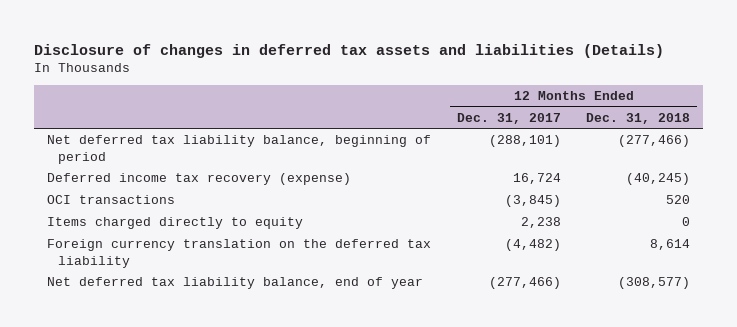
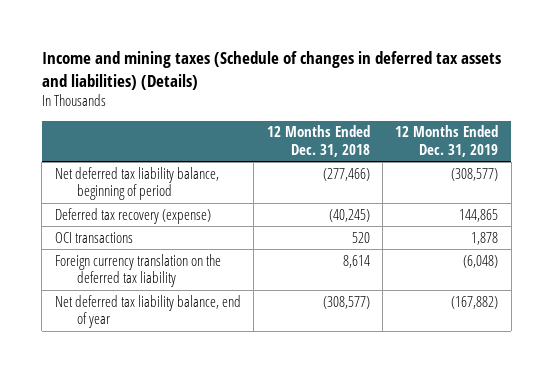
- Disclosure of changes in deferred tax assets and liabilities (Details)
+ Income and mining taxes (Schedule of changes in deferred tax assets and liabilities) (Details)
- | 12 Months Ended Dec. 31, 2017 | 12 Months Ended Dec. 31, 2018
+ | 12 Months Ended Dec. 31, 2018 | 12 Months Ended Dec. 31, 2019
- Deferred income tax recovery (expense) | 16,724 | (40,245)
+ Deferred tax recovery (expense) | (40,245) | 144,865
- Items charged directly to equity | 2,238 | 0

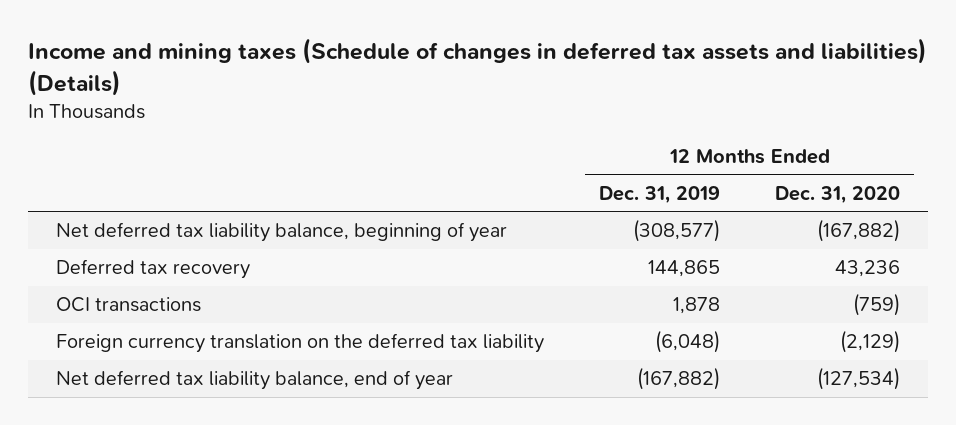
- | 12 Months Ended Dec. 31, 2018 | 12 Months Ended Dec. 31, 2019
+ | 12 Months Ended Dec. 31, 2019 | 12 Months Ended Dec. 31, 2020
- Net deferred tax liability balance, beginning of period | (277,466) | (308,577)
- Deferred tax recovery (expense) | (40,245) | 144,865
+ Net deferred tax liability balance, beginning of year | (308,577) | (167,882)
+ Deferred tax recovery | 144,865 | 43,236

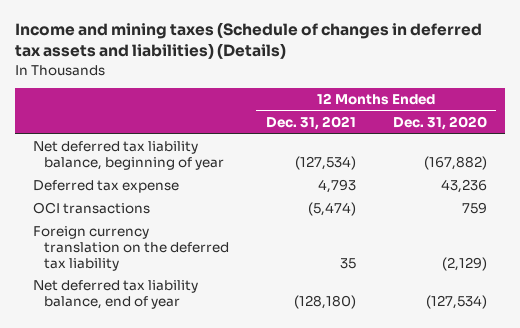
- | 12 Months Ended Dec. 31, 2019 | 12 Months Ended Dec. 31, 2020
+ | 12 Months Ended Dec. 31, 2021 | 12 Months Ended Dec. 31, 2020
- Deferred tax recovery | 144,865 | 43,236
- OCI transactions | 1,878 | (759)
+ Deferred tax expense | 4,793 | 43,236
+ OCI transactions | (5,474) | 759

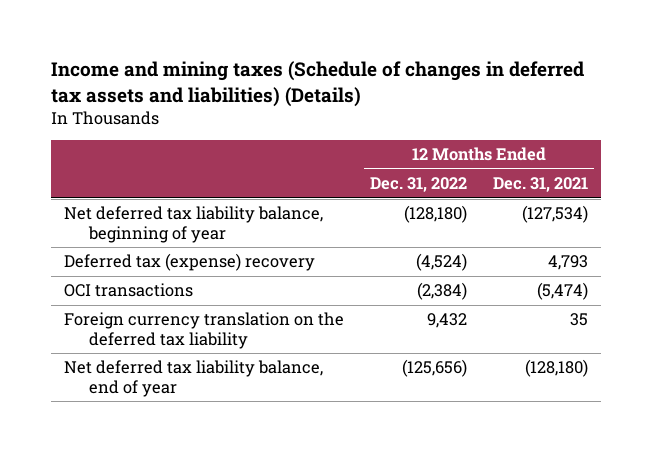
- | 12 Months Ended Dec. 31, 2021 | 12 Months Ended Dec. 31, 2020
+ | 12 Months Ended Dec. 31, 2022 | 12 Months Ended Dec. 31, 2021
- Deferred tax expense | 4,793 | 43,236
+ Deferred tax (expense) recovery | (4,524) | 4,793

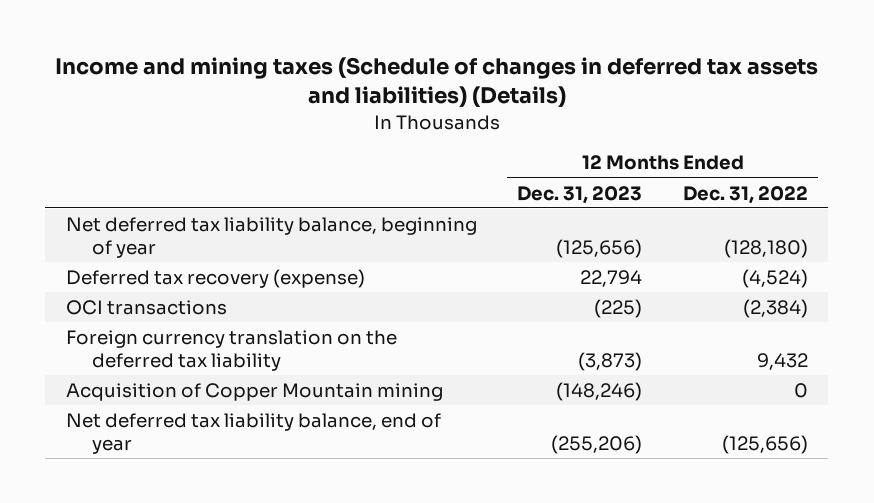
- | 12 Months Ended Dec. 31, 2022 | 12 Months Ended Dec. 31, 2021
+ | 12 Months Ended Dec. 31, 2023 | 12 Months Ended Dec. 31, 2022
- Deferred tax (expense) recovery | (4,524) | 4,793
+ Deferred tax recovery (expense) | 22,794 | (4,524)
+ Acquisition of Copper Mountain mining | (148,246) | 0

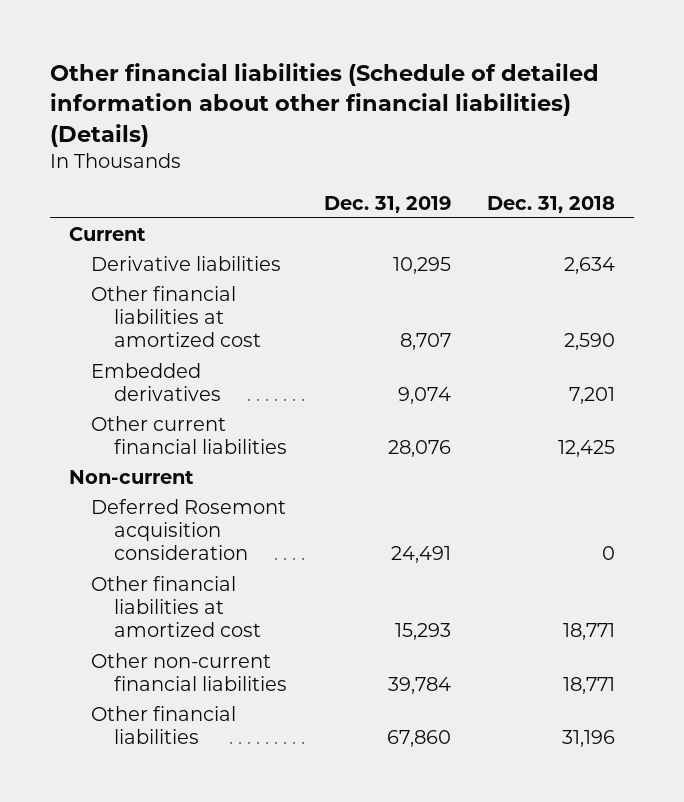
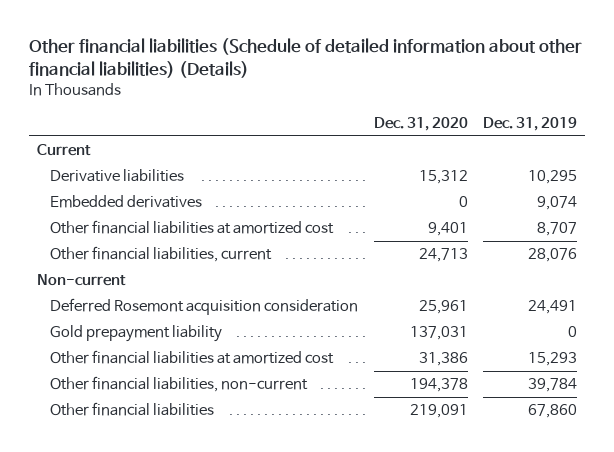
- | Dec. 31, 2019 | Dec. 31, 2018
+ | Dec. 31, 2020 | Dec. 31, 2019
- Other current financial liabilities | 28,076 | 12,425
moved down: Other financial liabilities at amortized cost | 9,401 | 8,707
+ Other financial liabilities, current | 24,713 | 28,076
+ Gold prepayment liability | 137,031 | 0
- Other non-current financial liabilities | 39,784 | 18,771
+ Other financial liabilities, non-current | 194,378 | 39,784

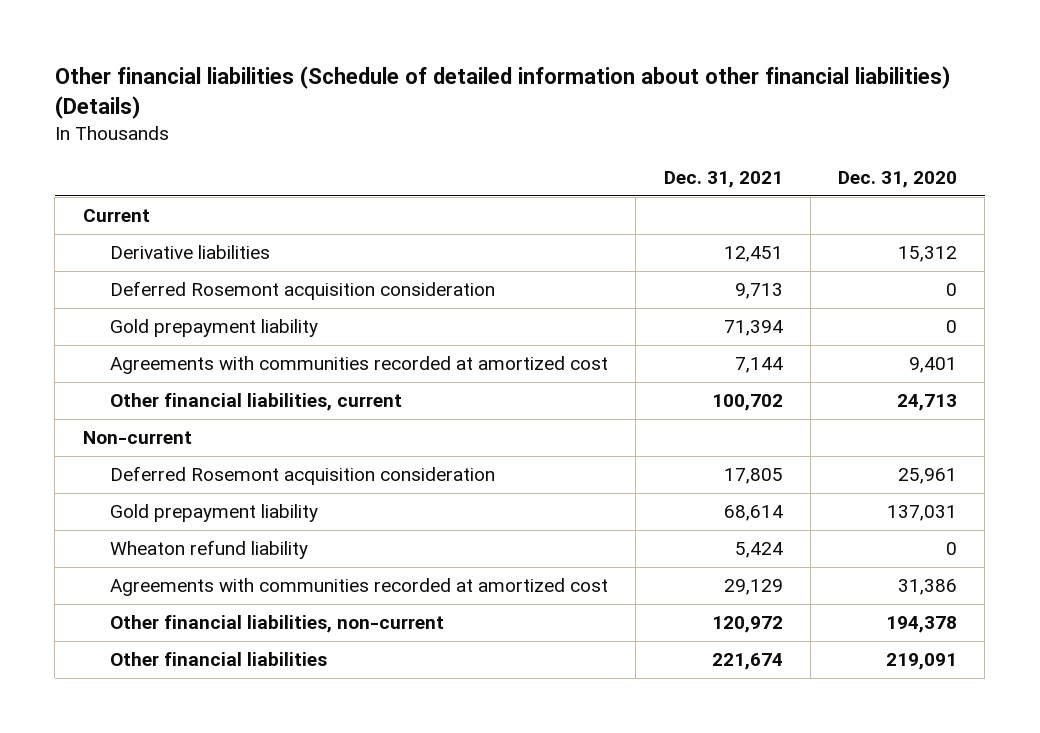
- | Dec. 31, 2020 | Dec. 31, 2019
+ | Dec. 31, 2021 | Dec. 31, 2020
- Embedded derivatives | 0 | 9,074
- Other financial liabilities at amortized cost | 9,401 | 8,707
+ Deferred Rosemont acquisition consideration | 9,713 | 0
+ Gold prepayment liability | 71,394 | 0
+ Agreements with communities recorded at amortized cost | 7,144 | 9,401
- Other financial liabilities at amortized cost | 31,386 | 15,293
+ Wheaton refund liability | 5,424 | 0
+ Agreements with communities recorded at amortized cost | 29,129 | 31,386

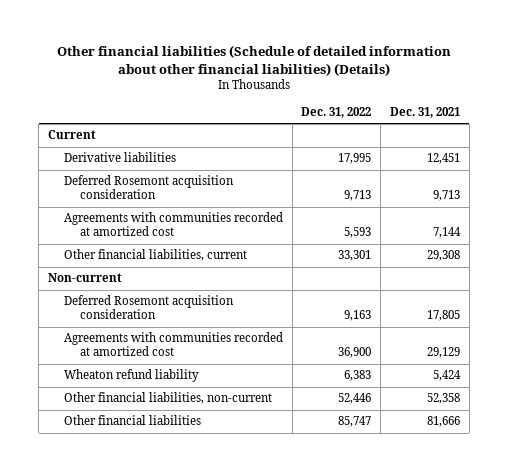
- | Dec. 31, 2021 | Dec. 31, 2020
+ | Dec. 31, 2022 | Dec. 31, 2021
- Gold prepayment liability | 71,394 | 0
- Other financial liabilities, current | 100,702 | 24,713
+ Other financial liabilities, current | 33,301 | 29,308
- Gold prepayment liability | 68,614 | 137,031
- Other financial liabilities, non-current | 120,972 | 194,378
- Other financial liabilities | 221,674 | 219,091
moved down: Wheaton refund liability | 6,383 | 5,424
+ Other financial liabilities, non-current | 52,446 | 52,358
+ Other financial liabilities | 85,747 | 81,666

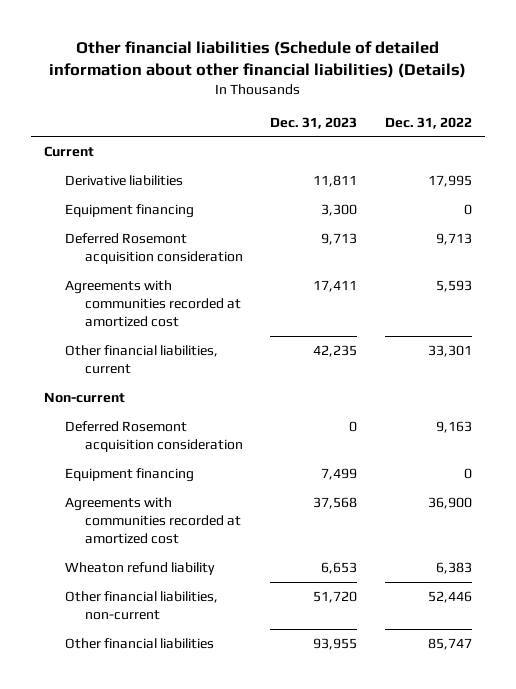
- | Dec. 31, 2022 | Dec. 31, 2021
+ | Dec. 31, 2023 | Dec. 31, 2022
+ Equipment financing | 3,300 | 0
+ Equipment financing | 7,499 | 0

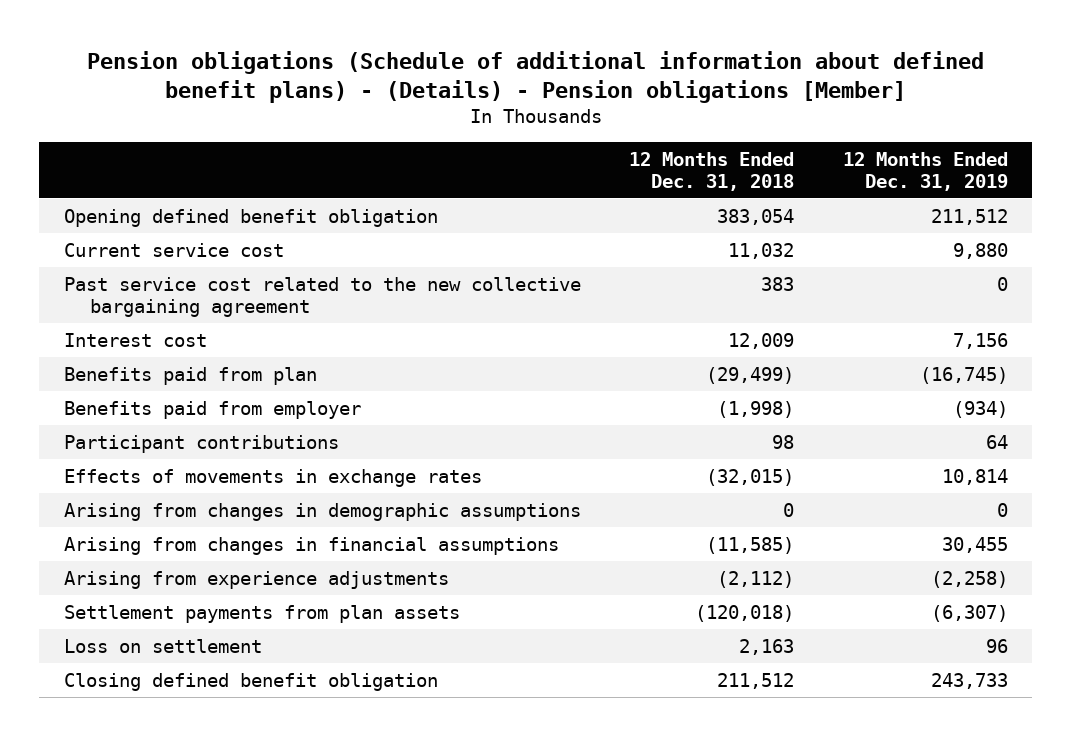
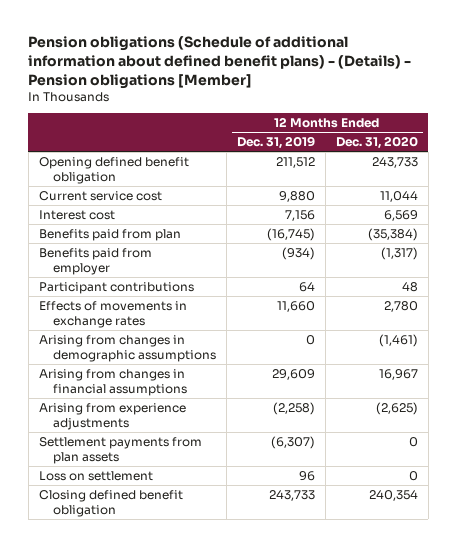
- | 12 Months Ended Dec. 31, 2018 | 12 Months Ended Dec. 31, 2019
+ | 12 Months Ended Dec. 31, 2019 | 12 Months Ended Dec. 31, 2020
- Past service cost related to the new collective bargaining agreement | 383 | 0
- Effects of movements in exchange rates | (32,015) | 10,814
+ Effects of movements in exchange rates | 11,660 | 2,780
- Arising from changes in financial assumptions | (11,585) | 30,455
+ Arising from changes in financial assumptions | 29,609 | 16,967

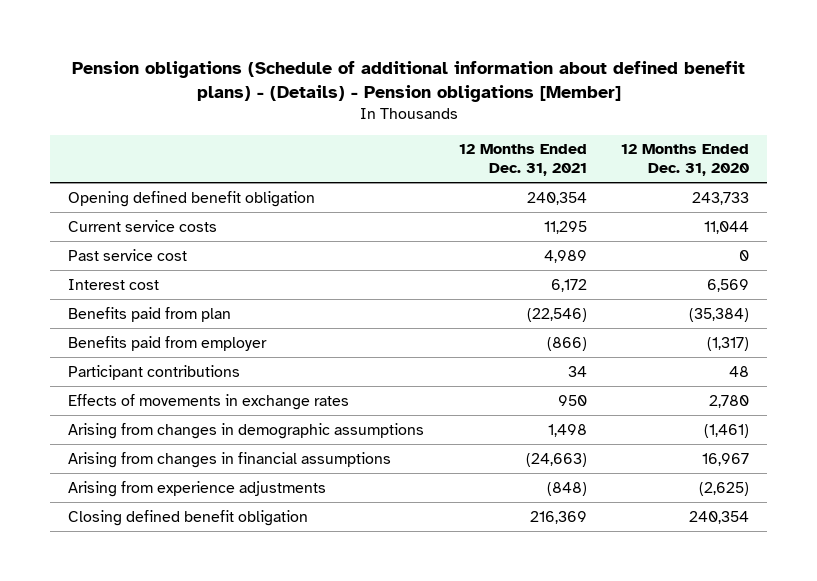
- | 12 Months Ended Dec. 31, 2019 | 12 Months Ended Dec. 31, 2020
+ | 12 Months Ended Dec. 31, 2021 | 12 Months Ended Dec. 31, 2020
- Current service cost | 9,880 | 11,044
+ Current service costs | 11,295 | 11,044
+ Past service cost | 4,989 | 0
- Settlement payments from plan assets | (6,307) | 0
- Loss on settlement | 96 | 0

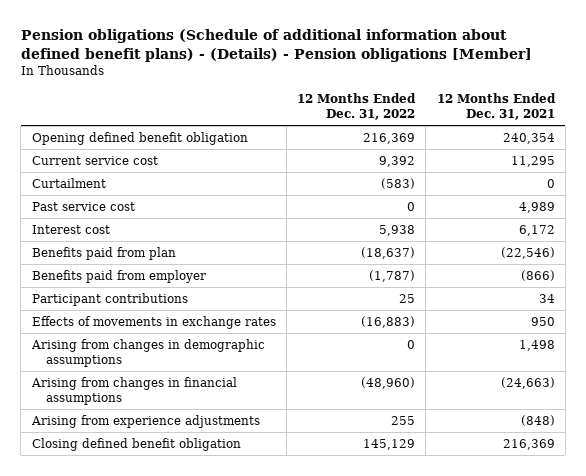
- | 12 Months Ended Dec. 31, 2021 | 12 Months Ended Dec. 31, 2020
+ | 12 Months Ended Dec. 31, 2022 | 12 Months Ended Dec. 31, 2021
- Current service costs | 11,295 | 11,044
+ Current service cost | 9,392 | 11,295
+ Curtailment | (583) | 0

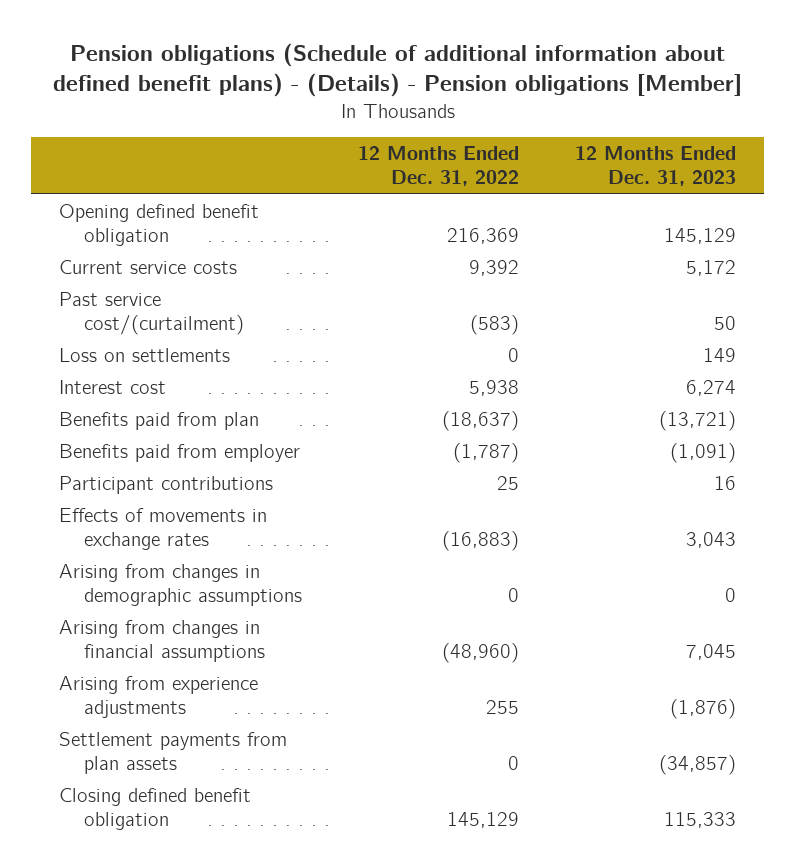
- | 12 Months Ended Dec. 31, 2022 | 12 Months Ended Dec. 31, 2021
+ | 12 Months Ended Dec. 31, 2022 | 12 Months Ended Dec. 31, 2023
- Current service cost | 9,392 | 11,295
- Curtailment | (583) | 0
- Past service cost | 0 | 4,989
+ Current service costs | 9,392 | 5,172
+ Past service cost/(curtailment) | (583) | 50
+ Loss on settlements | 0 | 149
+ Settlement payments from plan assets | 0 | (34,857)

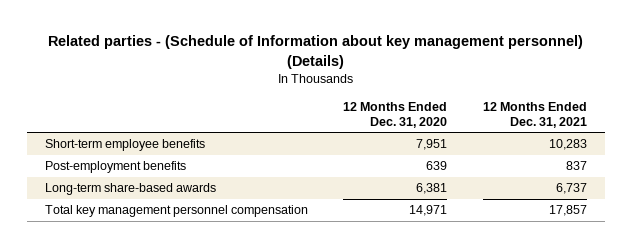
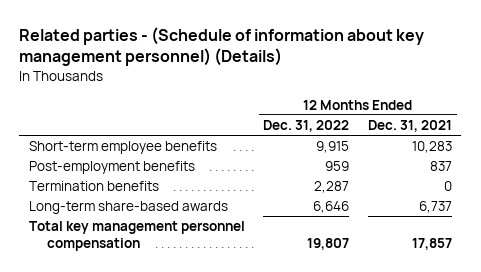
- Related parties - (Schedule of Information about key management personnel) (Details)
+ Related parties - (Schedule of information about key management personnel) (Details)
- | 12 Months Ended Dec. 31, 2020 | 12 Months Ended Dec. 31, 2021
+ | 12 Months Ended Dec. 31, 2022 | 12 Months Ended Dec. 31, 2021
+ Termination benefits | 2,287 | 0

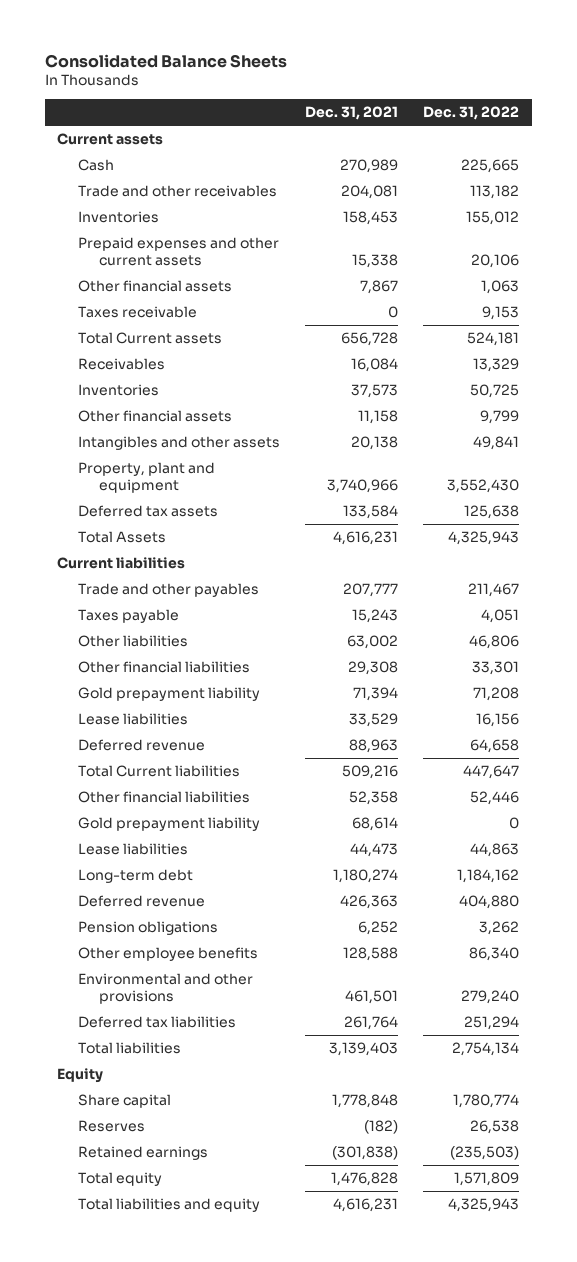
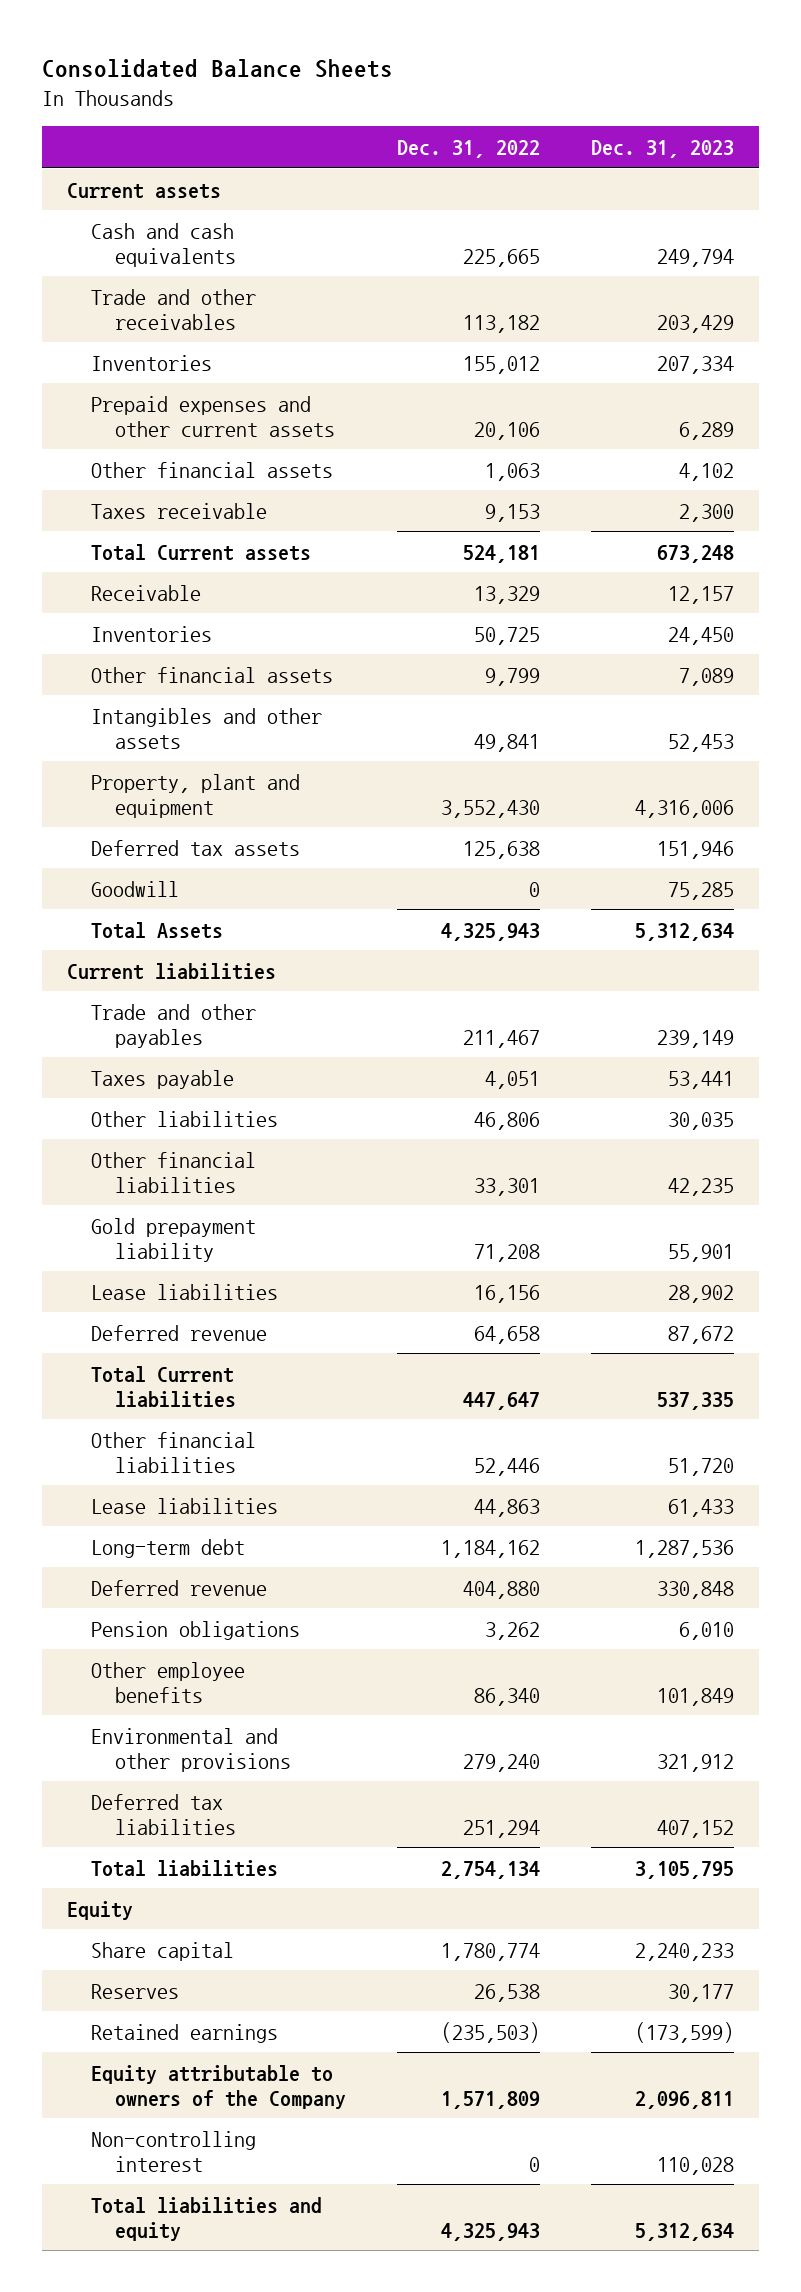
- | Dec. 31, 2021 | Dec. 31, 2022
+ | Dec. 31, 2022 | Dec. 31, 2023
- Cash | 270,989 | 225,665
+ Cash and cash equivalents | 225,665 | 249,794
- Receivables | 16,084 | 13,329
+ Receivable | 13,329 | 12,157
+ Goodwill | 0 | 75,285
- Gold prepayment liability | 68,614 | 0
- Total equity | 1,476,828 | 1,571,809
+ Equity attributable to owners of the Company | 1,571,809 | 2,096,811
+ Non-controlling interest | 0 | 110,028

